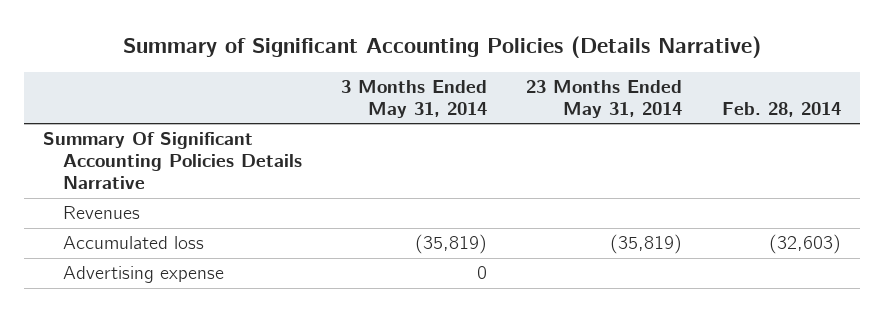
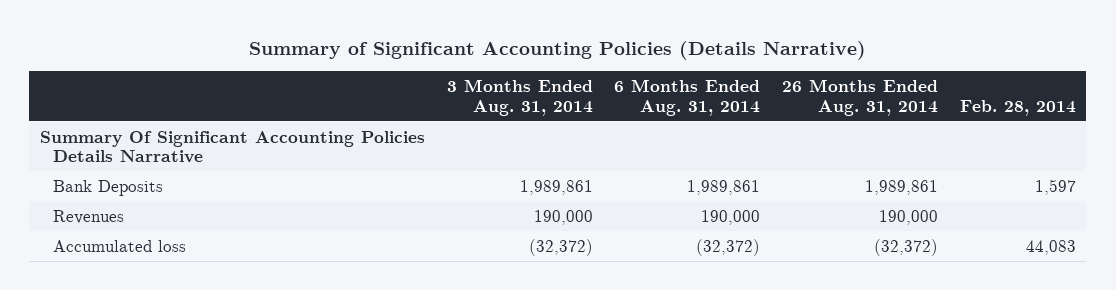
- | 3 Months Ended May 31, 2014 | 23 Months Ended May 31, 2014 | Feb. 28, 2014
+ | 3 Months Ended Aug. 31, 2014 | 6 Months Ended Aug. 31, 2014 | 26 Months Ended Aug. 31, 2014 | Feb. 28, 2014
+ Bank Deposits | 1,989,861 | 1,989,861 | 1,989,861 | 1,597
- Accumulated loss | (35,819) | (35,819) | (32,603)
- Advertising expense | 0 | |
+ Accumulated loss | (32,372) | (32,372) | (32,372) | 44,083

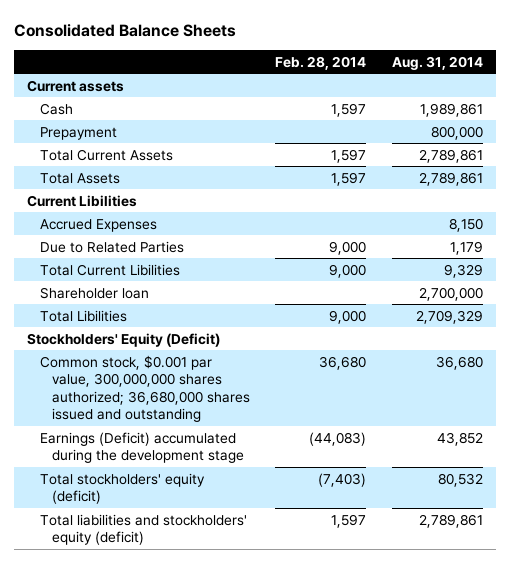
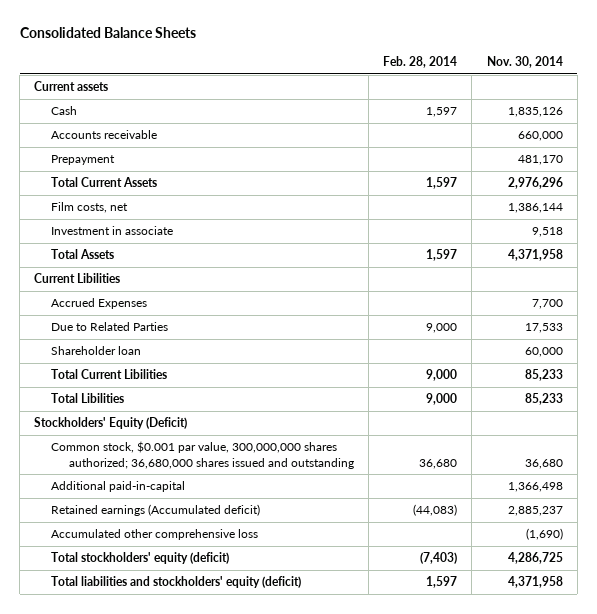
- | Feb. 28, 2014 | Aug. 31, 2014
+ | Feb. 28, 2014 | Nov. 30, 2014
+ Accounts receivable | | 660,000
+ Film costs, net | | 1,386,144
+ Investment in associate | | 9,518
moved down: Total Current Libilities | 9,000 | 85,233
- Earnings (Deficit) accumulated during the development stage | (44,083) | 43,852
+ Additional paid-in-capital | | 1,366,498
+ Retained earnings (Accumulated deficit) | (44,083) | 2,885,237
+ Accumulated other comprehensive loss | | (1,690)

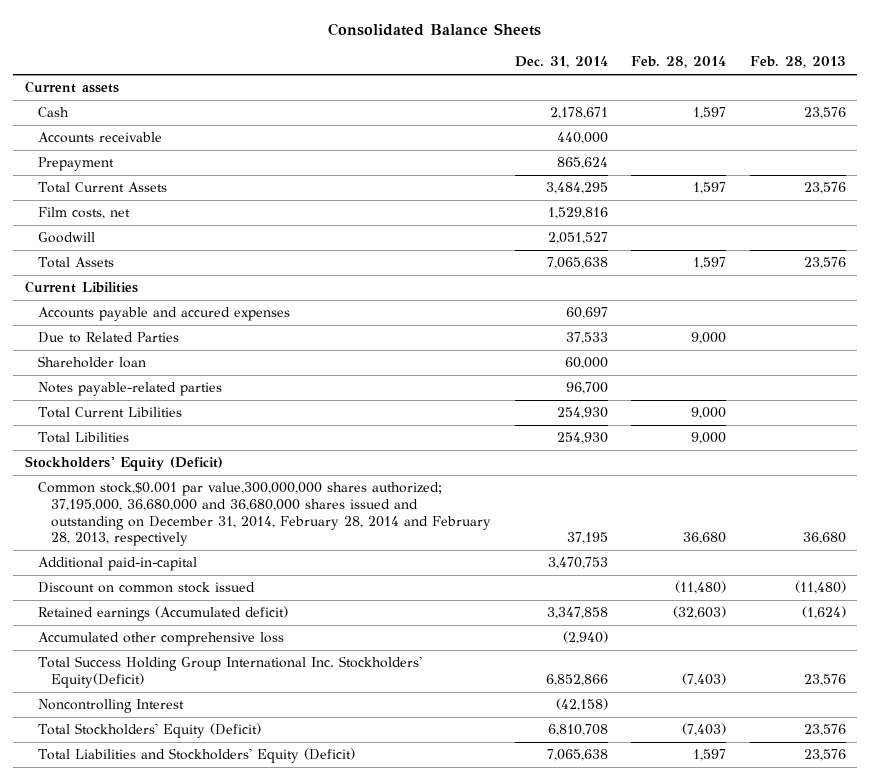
- | Feb. 28, 2014 | Nov. 30, 2014
+ | Dec. 31, 2014 | Feb. 28, 2014 | Feb. 28, 2013
- Investment in associate | | 9,518
+ Goodwill | 2,051,527 | |
- Accrued Expenses | | 7,700
+ Accounts payable and accured expenses | 60,697 | |
+ Notes payable-related parties | 96,700 | |
- Common stock, $0.001 par value, 300,000,000 shares authorized; 36,680,000 shares issued and outstanding | 36,680 | 36,680
+ Common stock,$0.001 par value,300,000,000 shares authorized; 37,195,000, 36,680,000 and 36,680,000 shares issued and outstanding on December 31, 2014, February 28, 2014 and February 28, 2013, respectively | 37,195 | 36,680 | 36,680
- Retained earnings (Accumulated deficit) | (44,083) | 2,885,237
+ Discount on common stock issued | | (11,480) | (11,480)
+ Retained earnings (Accumulated deficit) | 3,347,858 | (32,603) | (1,624)
- Total stockholders' equity (deficit) | (7,403) | 4,286,725
- Total liabilities and stockholders' equity (deficit) | 1,597 | 4,371,958
+ Total Success Holding Group International Inc. Stockholders' Equity(Deficit) | 6,852,866 | (7,403) | 23,576
+ Noncontrolling Interest | (42,158) | |
+ Total Stockholders' Equity (Deficit) | 6,810,708 | (7,403) | 23,576
+ Total Liabilities and Stockholders' Equity (Deficit) | 7,065,638 | 1,597 | 23,576

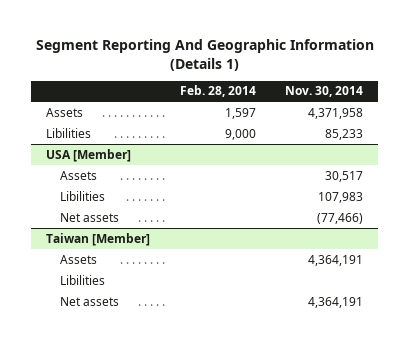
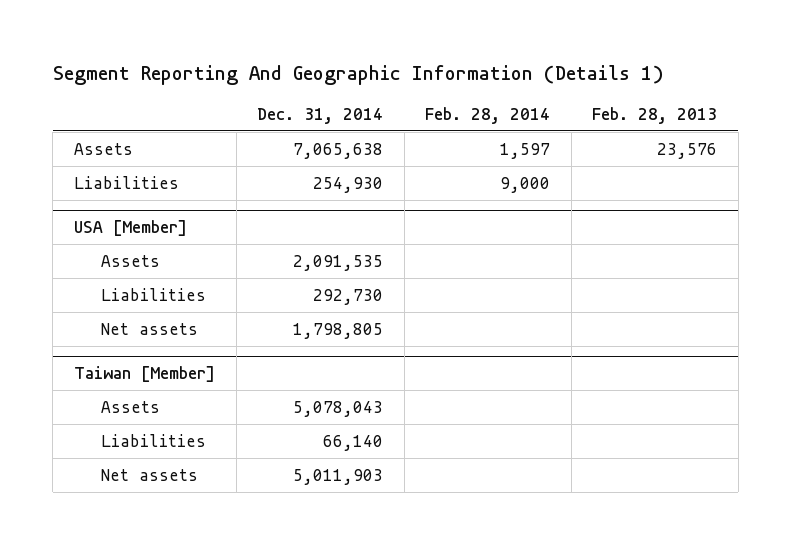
- | Feb. 28, 2014 | Nov. 30, 2014
+ | Dec. 31, 2014 | Feb. 28, 2014 | Feb. 28, 2013
- Libilities | 9,000 | 85,233
+ Liabilities | 254,930 | 9,000 |
@ USA [Member]
- Libilities | | 107,983
+ Liabilities | 292,730 | |
@ Taiwan [Member]
- Libilities
+ Liabilities | 66,140 | |

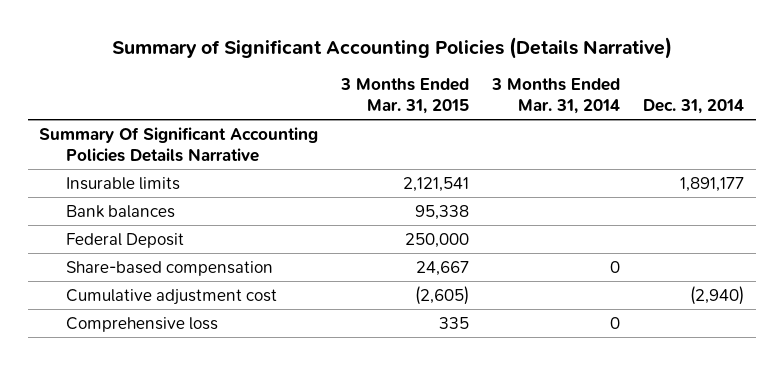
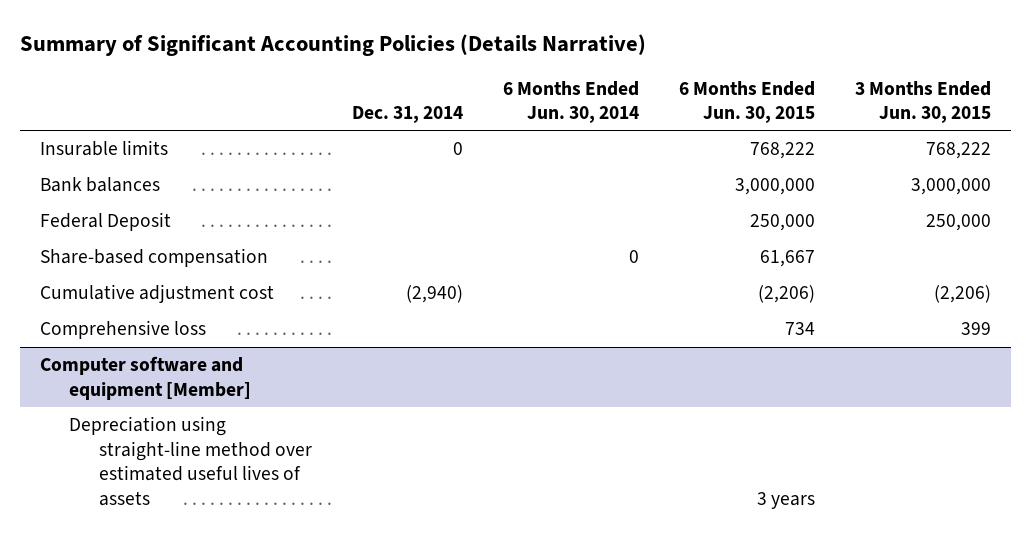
- | 3 Months Ended Mar. 31, 2015 | 3 Months Ended Mar. 31, 2014 | Dec. 31, 2014
+ | Dec. 31, 2014 | 6 Months Ended Jun. 30, 2014 | 6 Months Ended Jun. 30, 2015 | 3 Months Ended Jun. 30, 2015
- Summary Of Significant Accounting Policies Details Narrative
- Insurable limits | 2,121,541 | | 1,891,177
+ Insurable limits | 0 | | 768,222 | 768,222
+ Computer software and equipment [Member]
+ Depreciation using straight-line method over estimated useful lives of assets | | | 3 years |

